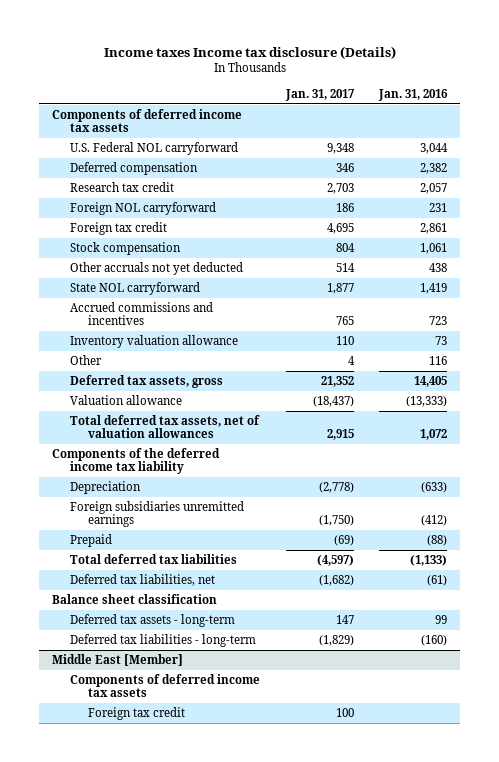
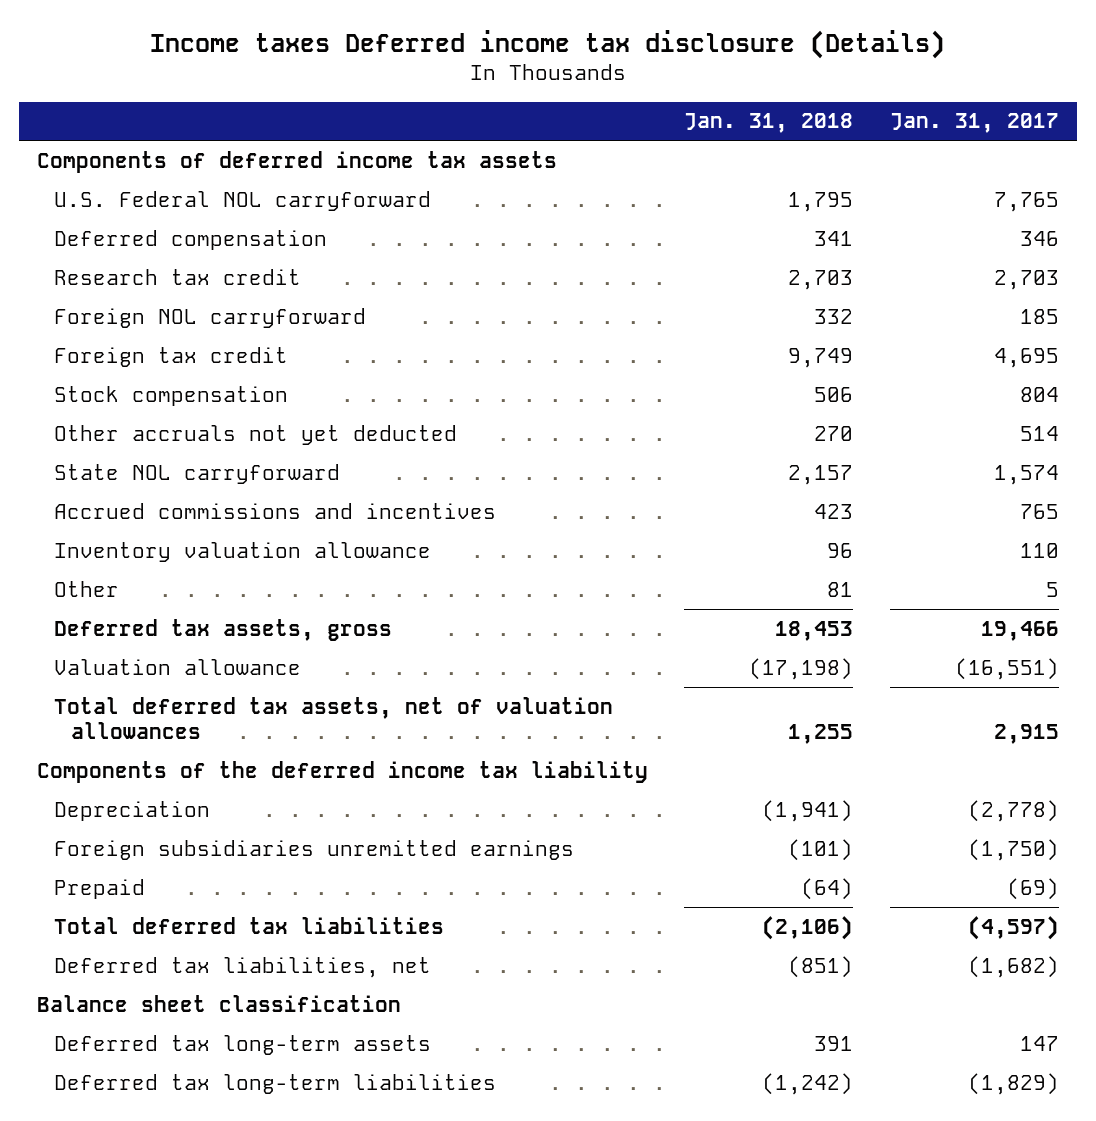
- Income taxes Income tax disclosure (Details)
+ Income taxes Deferred income tax disclosure (Details)
- | Jan. 31, 2017 | Jan. 31, 2016
+ | Jan. 31, 2018 | Jan. 31, 2017
- U.S. Federal NOL carryforward | 9,348 | 3,044
+ U.S. Federal NOL carryforward | 1,795 | 7,765
- Foreign NOL carryforward | 186 | 231
+ Foreign NOL carryforward | 332 | 185
- State NOL carryforward | 1,877 | 1,419
+ State NOL carryforward | 2,157 | 1,574
- Other | 4 | 116
- Deferred tax assets, gross | 21,352 | 14,405
- Valuation allowance | (18,437) | (13,333)
+ Other | 81 | 5
+ Deferred tax assets, gross | 18,453 | 19,466
+ Valuation allowance | (17,198) | (16,551)
- Deferred tax assets - long-term | 147 | 99
- Deferred tax liabilities - long-term | (1,829) | (160)
- Middle East [Member]
- Components of deferred income tax assets
- Foreign tax credit | 100 |
+ Deferred tax long-term assets | 391 | 147
+ Deferred tax long-term liabilities | (1,242) | (1,829)

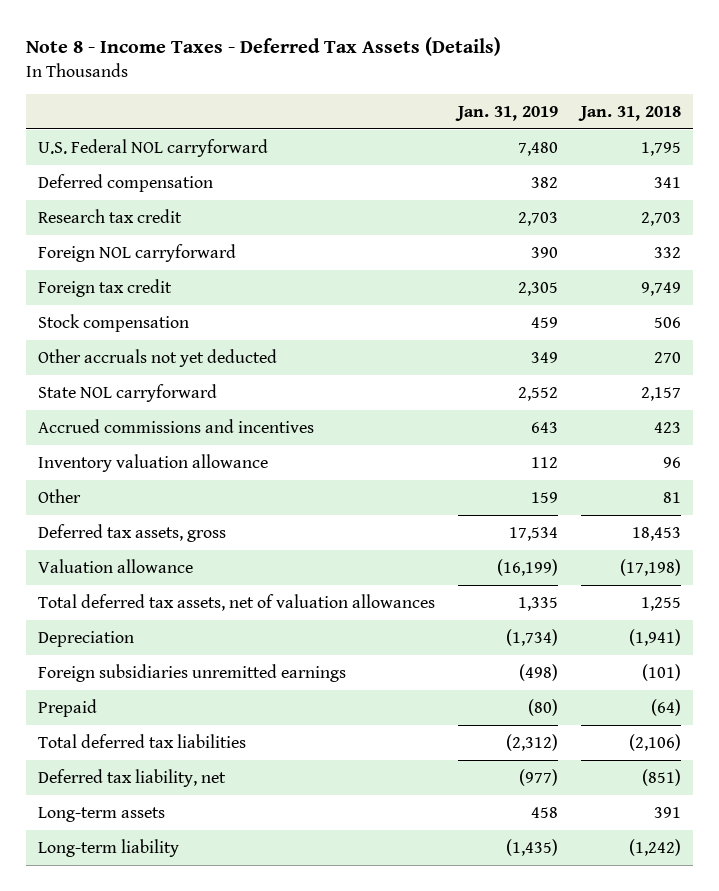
- Income taxes Deferred income tax disclosure (Details)
+ Note 8 - Income Taxes - Deferred Tax Assets (Details)
- | Jan. 31, 2018 | Jan. 31, 2017
+ | Jan. 31, 2019 | Jan. 31, 2018
- Components of deferred income tax assets
- Components of the deferred income tax liability
- Deferred tax liabilities, net | (851) | (1,682)
- Balance sheet classification
- Deferred tax long-term assets | 391 | 147
- Deferred tax long-term liabilities | (1,242) | (1,829)
+ Deferred tax liability, net | (977) | (851)
+ Long-term assets | 458 | 391
+ Long-term liability | (1,435) | (1,242)

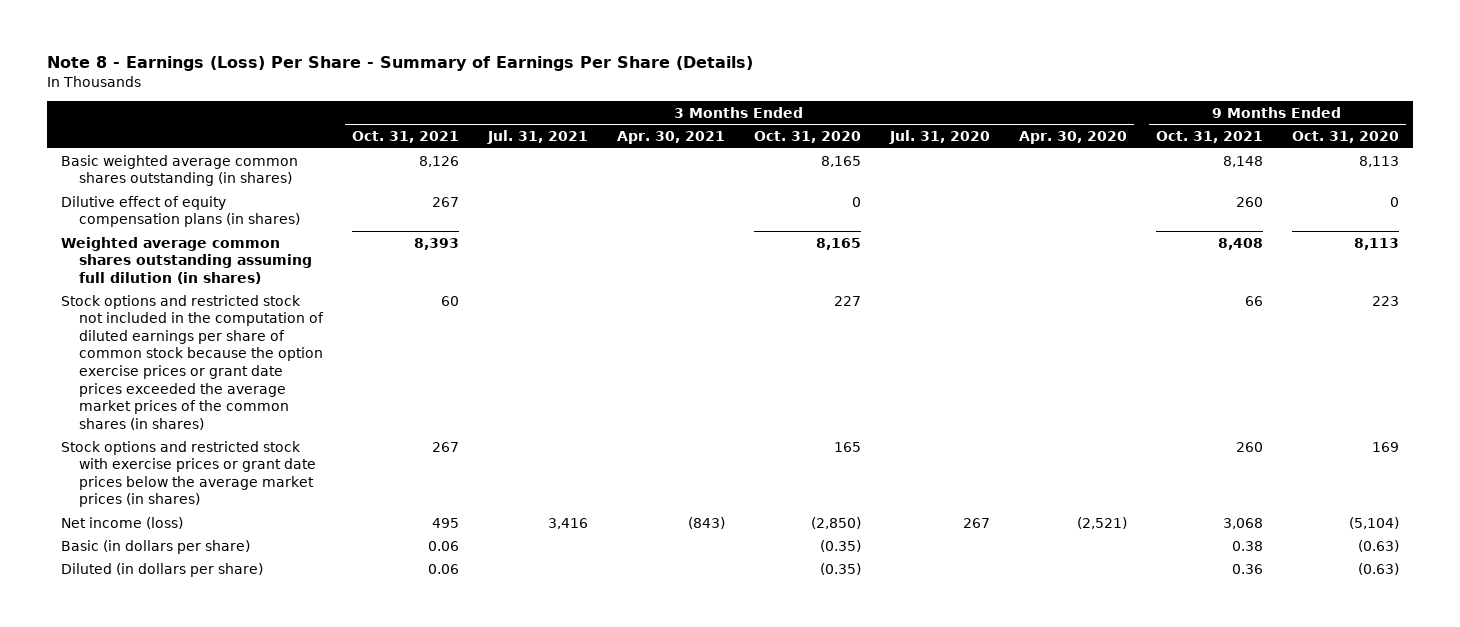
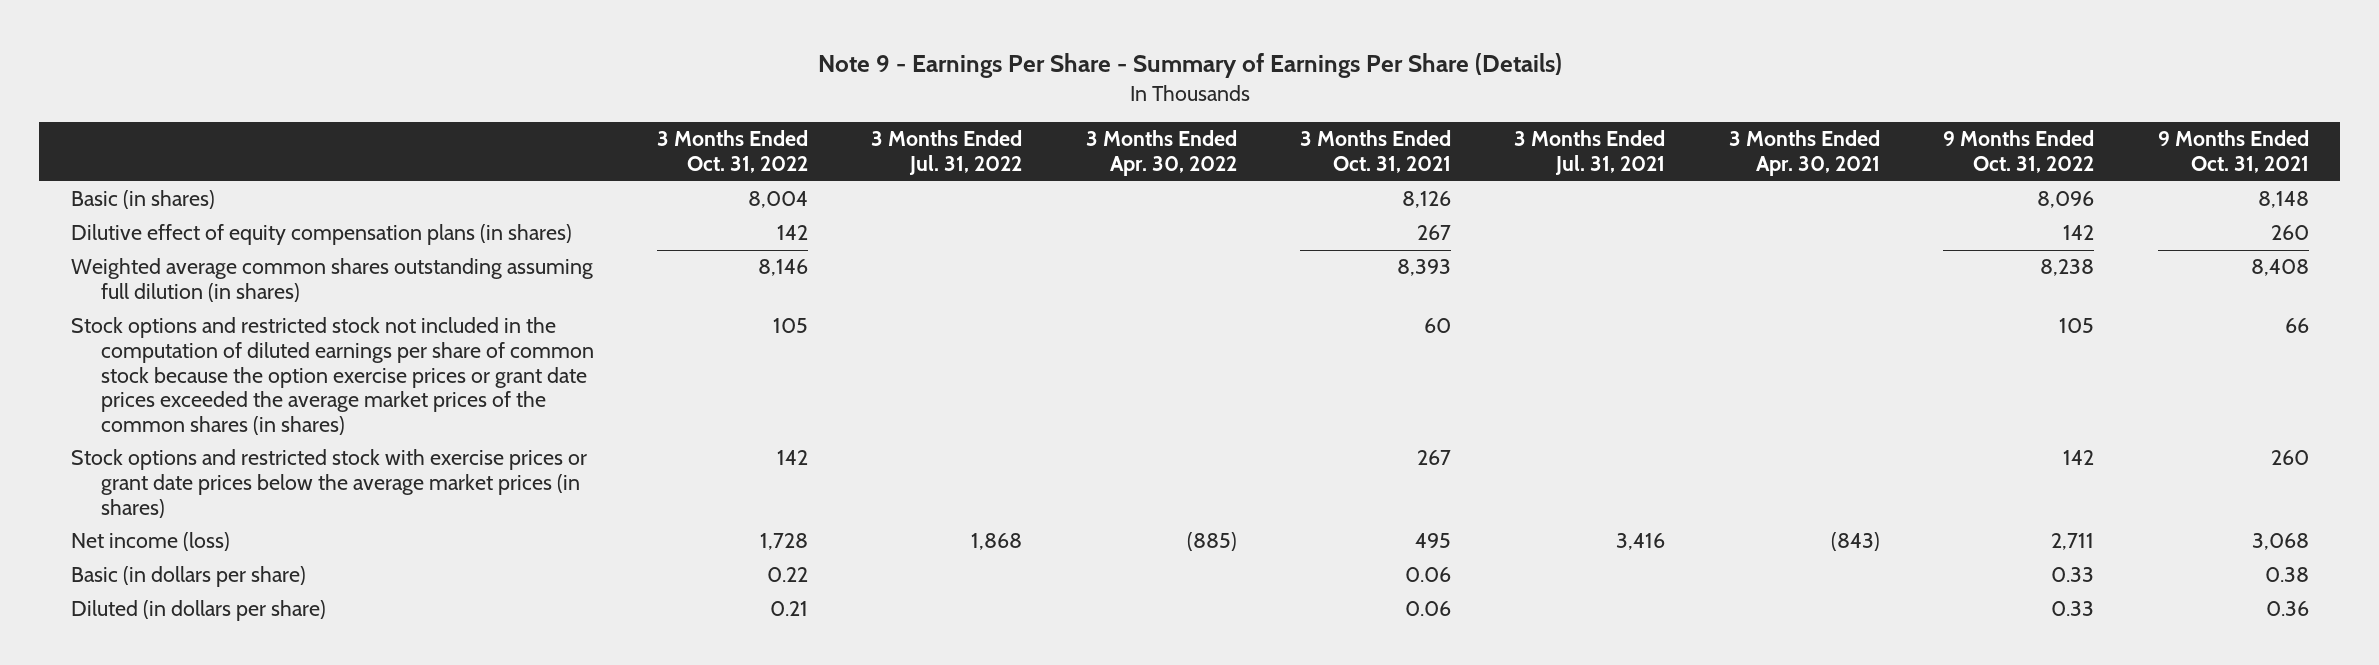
- Note 8 - Earnings (Loss) Per Share - Summary of Earnings Per Share (Details)
+ Note 9 - Earnings Per Share - Summary of Earnings Per Share (Details)
- | 3 Months Ended Oct. 31, 2021 | 3 Months Ended Jul. 31, 2021 | 3 Months Ended Apr. 30, 2021 | 3 Months Ended Oct. 31, 2020 | 3 Months Ended Jul. 31, 2020 | 3 Months Ended Apr. 30, 2020 | 9 Months Ended Oct. 31, 2021 | 9 Months Ended Oct. 31, 2020
+ | 3 Months Ended Oct. 31, 2022 | 3 Months Ended Jul. 31, 2022 | 3 Months Ended Apr. 30, 2022 | 3 Months Ended Oct. 31, 2021 | 3 Months Ended Jul. 31, 2021 | 3 Months Ended Apr. 30, 2021 | 9 Months Ended Oct. 31, 2022 | 9 Months Ended Oct. 31, 2021
- Basic weighted average common shares outstanding (in shares) | 8,126 | | | 8,165 | | | 8,148 | 8,113
+ Basic (in shares) | 8,004 | | | 8,126 | | | 8,096 | 8,148

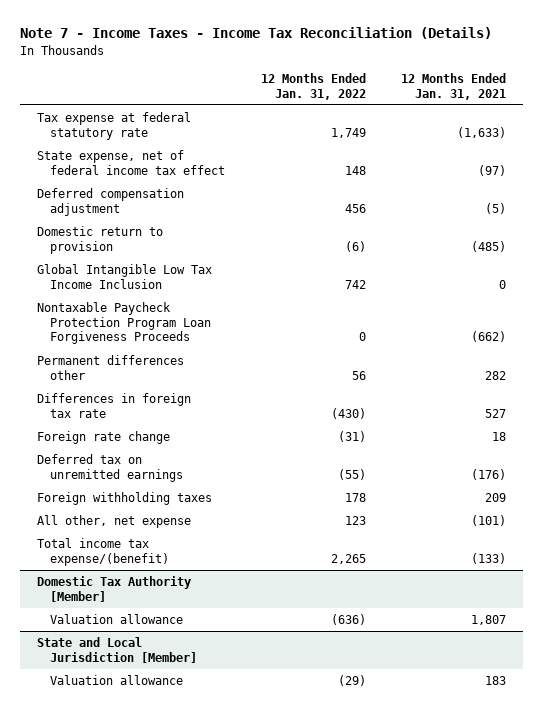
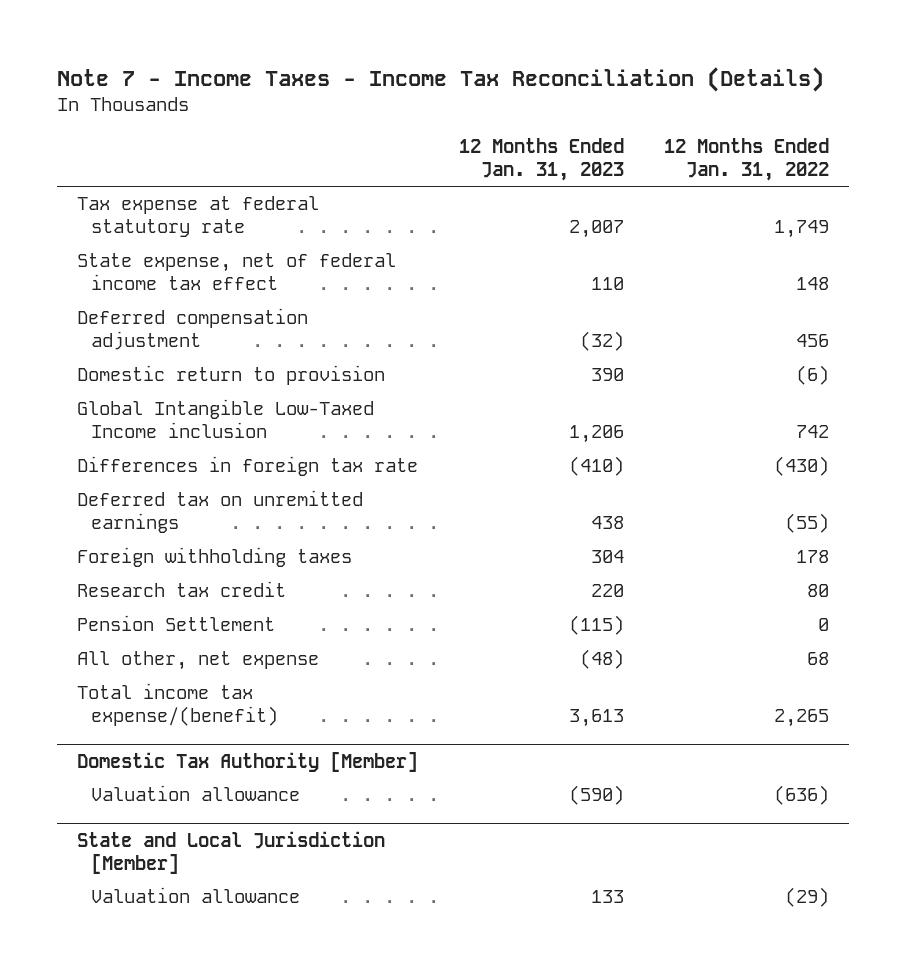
- | 12 Months Ended Jan. 31, 2022 | 12 Months Ended Jan. 31, 2021
+ | 12 Months Ended Jan. 31, 2023 | 12 Months Ended Jan. 31, 2022
- Global Intangible Low Tax Income Inclusion | 742 | 0
- Nontaxable Paycheck Protection Program Loan Forgiveness Proceeds | 0 | (662)
- Permanent differences other | 56 | 282
+ Global Intangible Low-Taxed Income inclusion | 1,206 | 742
- Foreign rate change | (31) | 18
- All other, net expense | 123 | (101)
+ Research tax credit | 220 | 80
+ Pension Settlement | (115) | 0
+ All other, net expense | (48) | 68

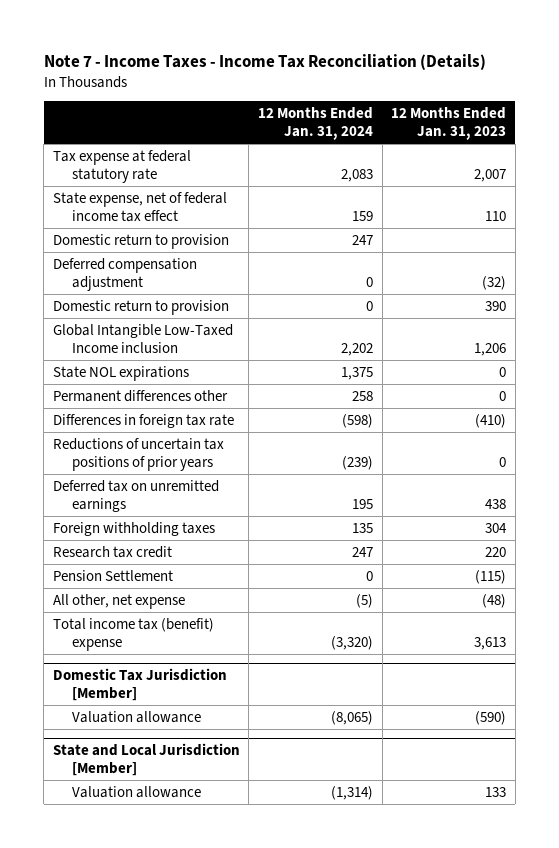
- | 12 Months Ended Jan. 31, 2023 | 12 Months Ended Jan. 31, 2022
+ | 12 Months Ended Jan. 31, 2024 | 12 Months Ended Jan. 31, 2023
+ Domestic return to provision | 247 |
+ State NOL expirations | 1,375 | 0
+ Permanent differences other | 258 | 0
+ Reductions of uncertain tax positions of prior years | (239) | 0
- Total income tax expense/(benefit) | 3,613 | 2,265
- Domestic Tax Authority [Member]
+ Total income tax (benefit) expense | (3,320) | 3,613
+ Domestic Tax Jurisdiction [Member]

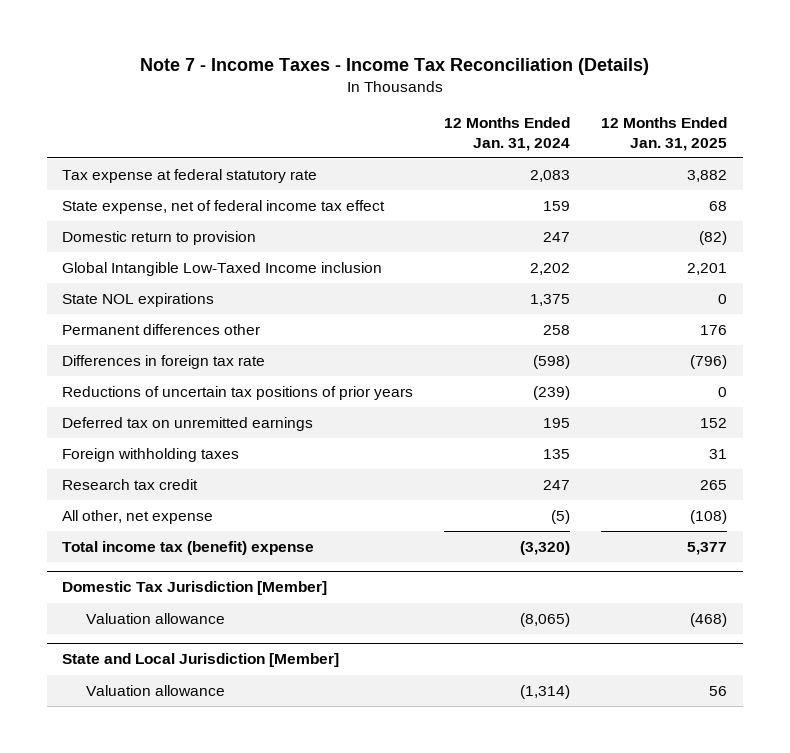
- | 12 Months Ended Jan. 31, 2024 | 12 Months Ended Jan. 31, 2023
+ | 12 Months Ended Jan. 31, 2024 | 12 Months Ended Jan. 31, 2025
- Deferred compensation adjustment | 0 | (32)
- Domestic return to provision | 0 | 390
- Pension Settlement | 0 | (115)

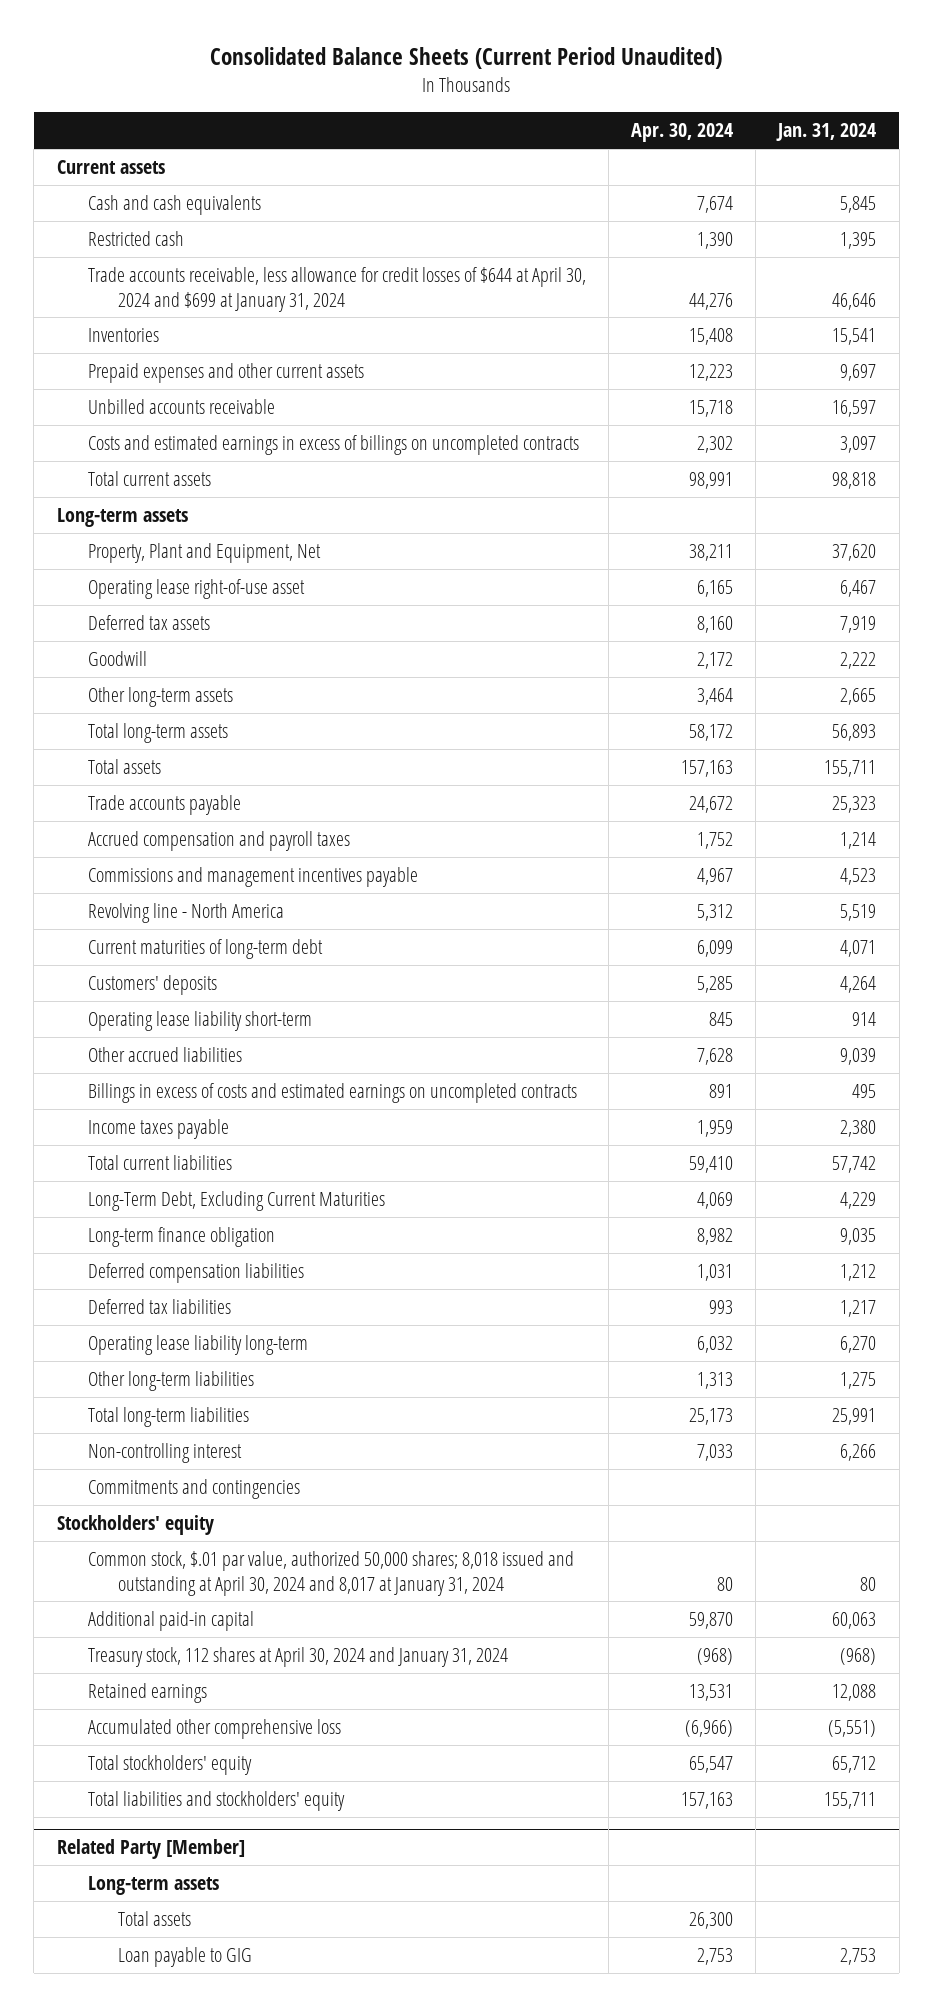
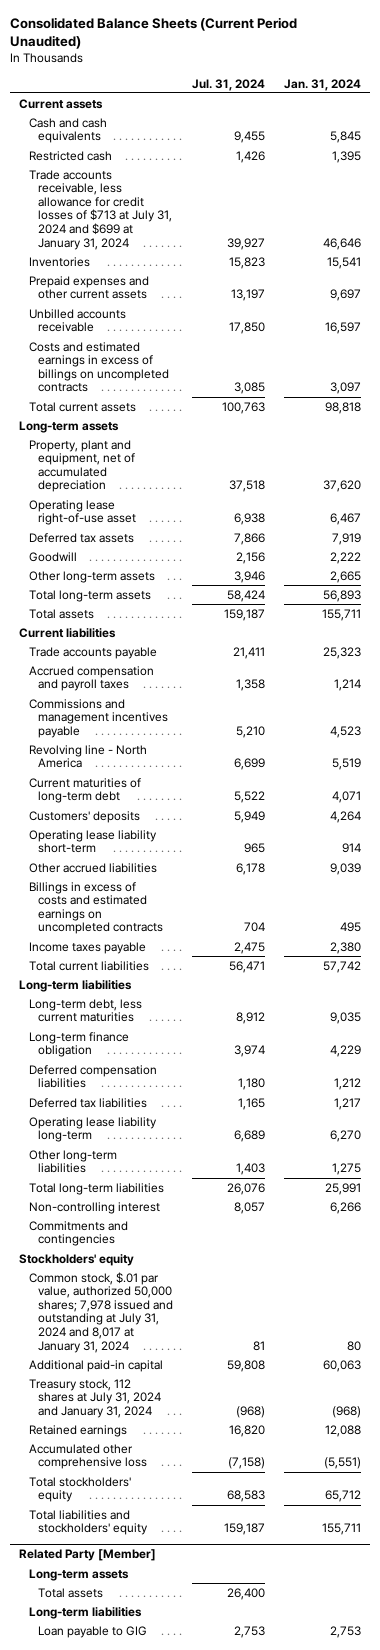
- | Apr. 30, 2024 | Jan. 31, 2024
+ | Jul. 31, 2024 | Jan. 31, 2024
- Trade accounts receivable, less allowance for credit losses of $644 at April 30, 2024 and $699 at January 31, 2024 | 44,276 | 46,646
+ Trade accounts receivable, less allowance for credit losses of $713 at July 31, 2024 and $699 at January 31, 2024 | 39,927 | 46,646
- Property, Plant and Equipment, Net | 38,211 | 37,620
+ Property, plant and equipment, net of accumulated depreciation | 37,518 | 37,620
+ Current liabilities
- Long-Term Debt, Excluding Current Maturities | 4,069 | 4,229
- Long-term finance obligation | 8,982 | 9,035
+ Long-term liabilities
+ Long-term debt, less current maturities | 8,912 | 9,035
+ Long-term finance obligation | 3,974 | 4,229
- Common stock, $.01 par value, authorized 50,000 shares; 8,018 issued and outstanding at April 30, 2024 and 8,017 at January 31, 2024 | 80 | 80
+ Common stock, $.01 par value, authorized 50,000 shares; 7,978 issued and outstanding at July 31, 2024 and 8,017 at January 31, 2024 | 81 | 80
- Treasury stock, 112 shares at April 30, 2024 and January 31, 2024 | (968) | (968)
+ Treasury stock, 112 shares at July 31, 2024 and January 31, 2024 | (968) | (968)
@ Related Party [Member]
+ Long-term liabilities

